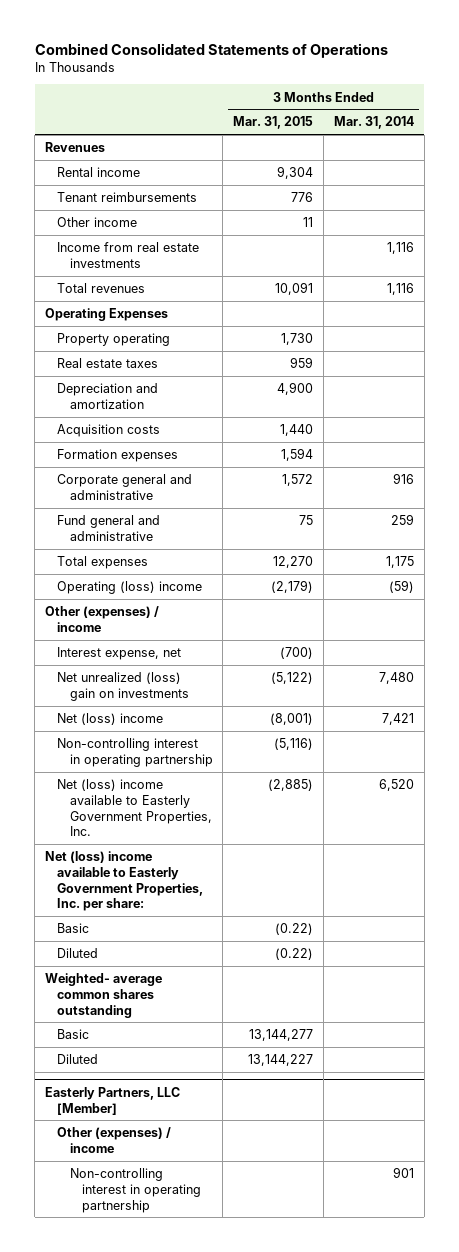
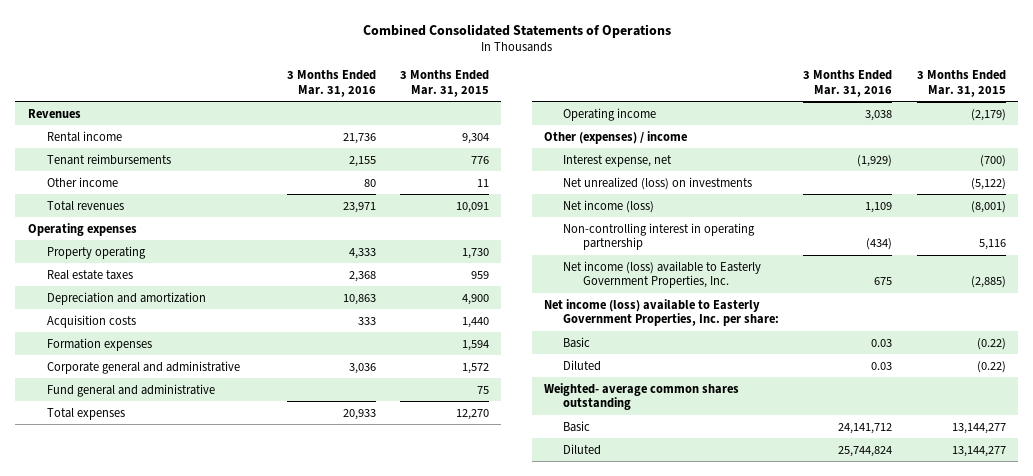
- | 3 Months Ended Mar. 31, 2015 | 3 Months Ended Mar. 31, 2014
+ | 3 Months Ended Mar. 31, 2016 | 3 Months Ended Mar. 31, 2015
- Income from real estate investments | | 1,116
- Operating Expenses
+ Operating expenses
- Operating (loss) income | (2,179) | (59)
+ Operating income | 3,038 | (2,179)
- Net unrealized (loss) gain on investments | (5,122) | 7,480
- Net (loss) income | (8,001) | 7,421
- Non-controlling interest in operating partnership | (5,116) |
- Net (loss) income available to Easterly Government Properties, Inc. | (2,885) | 6,520
- Net (loss) income available to Easterly Government Properties, Inc. per share:
+ Net unrealized (loss) on investments | | (5,122)
+ Net income (loss) | 1,109 | (8,001)
+ Non-controlling interest in operating partnership | (434) | 5,116
+ Net income (loss) available to Easterly Government Properties, Inc. | 675 | (2,885)
+ Net income (loss) available to Easterly Government Properties, Inc. per share:
- Diluted | 13,144,227 |
- Easterly Partners, LLC [Member]
- Other (expenses) / income
- Non-controlling interest in operating partnership | | 901
+ Diluted | 25,744,824 | 13,144,277

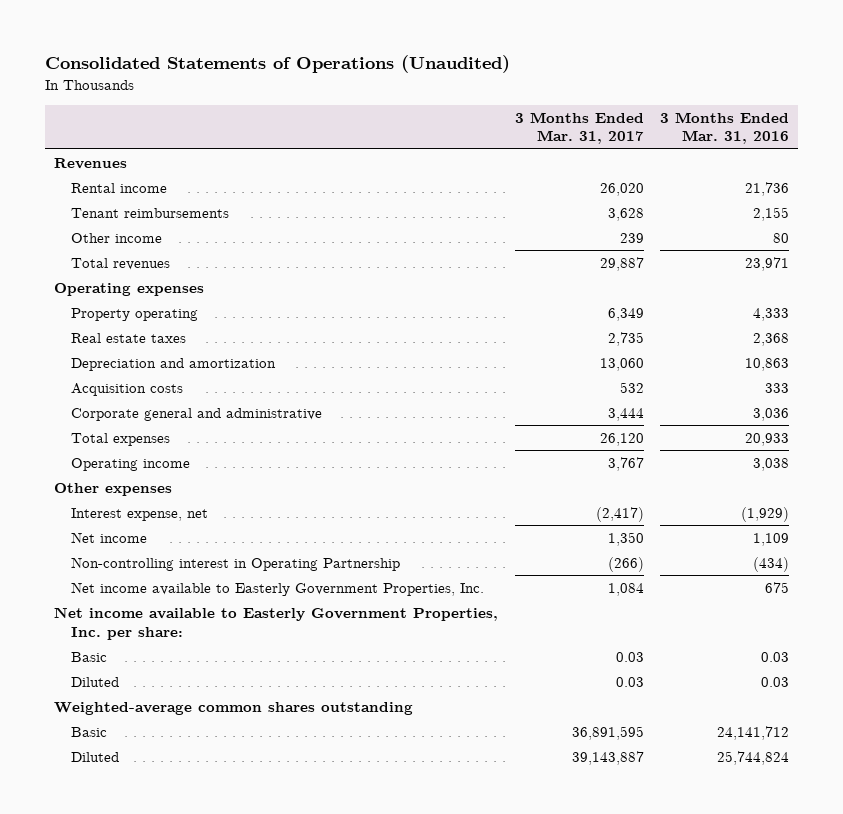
- Combined Consolidated Statements of Operations
+ Consolidated Statements of Operations (Unaudited)
- | 3 Months Ended Mar. 31, 2016 | 3 Months Ended Mar. 31, 2015
+ | 3 Months Ended Mar. 31, 2017 | 3 Months Ended Mar. 31, 2016
- Formation expenses | | 1,594
- Fund general and administrative | | 75
- Other (expenses) / income
+ Other expenses
- Net unrealized (loss) on investments | | (5,122)
- Net income (loss) | 1,109 | (8,001)
- Non-controlling interest in operating partnership | (434) | 5,116
- Net income (loss) available to Easterly Government Properties, Inc. | 675 | (2,885)
- Net income (loss) available to Easterly Government Properties, Inc. per share:
+ Net income | 1,350 | 1,109
+ Non-controlling interest in Operating Partnership | (266) | (434)
+ Net income available to Easterly Government Properties, Inc. | 1,084 | 675
+ Net income available to Easterly Government Properties, Inc. per share:
- Weighted- average common shares outstanding
+ Weighted-average common shares outstanding

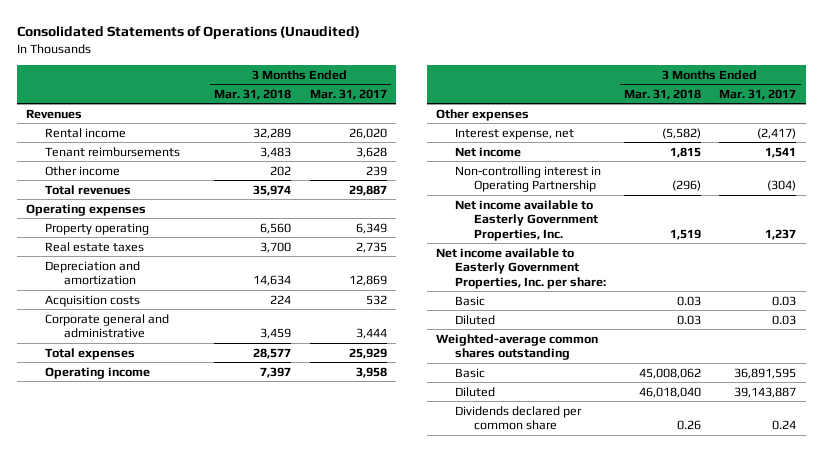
- | 3 Months Ended Mar. 31, 2017 | 3 Months Ended Mar. 31, 2016
+ | 3 Months Ended Mar. 31, 2018 | 3 Months Ended Mar. 31, 2017
- Depreciation and amortization | 13,060 | 10,863
+ Depreciation and amortization | 14,634 | 12,869
- Total expenses | 26,120 | 20,933
- Operating income | 3,767 | 3,038
+ Total expenses | 28,577 | 25,929
+ Operating income | 7,397 | 3,958
- Net income | 1,350 | 1,109
- Non-controlling interest in Operating Partnership | (266) | (434)
- Net income available to Easterly Government Properties, Inc. | 1,084 | 675
+ Net income | 1,815 | 1,541
+ Non-controlling interest in Operating Partnership | (296) | (304)
+ Net income available to Easterly Government Properties, Inc. | 1,519 | 1,237
+ Dividends declared per common share | 0.26 | 0.24

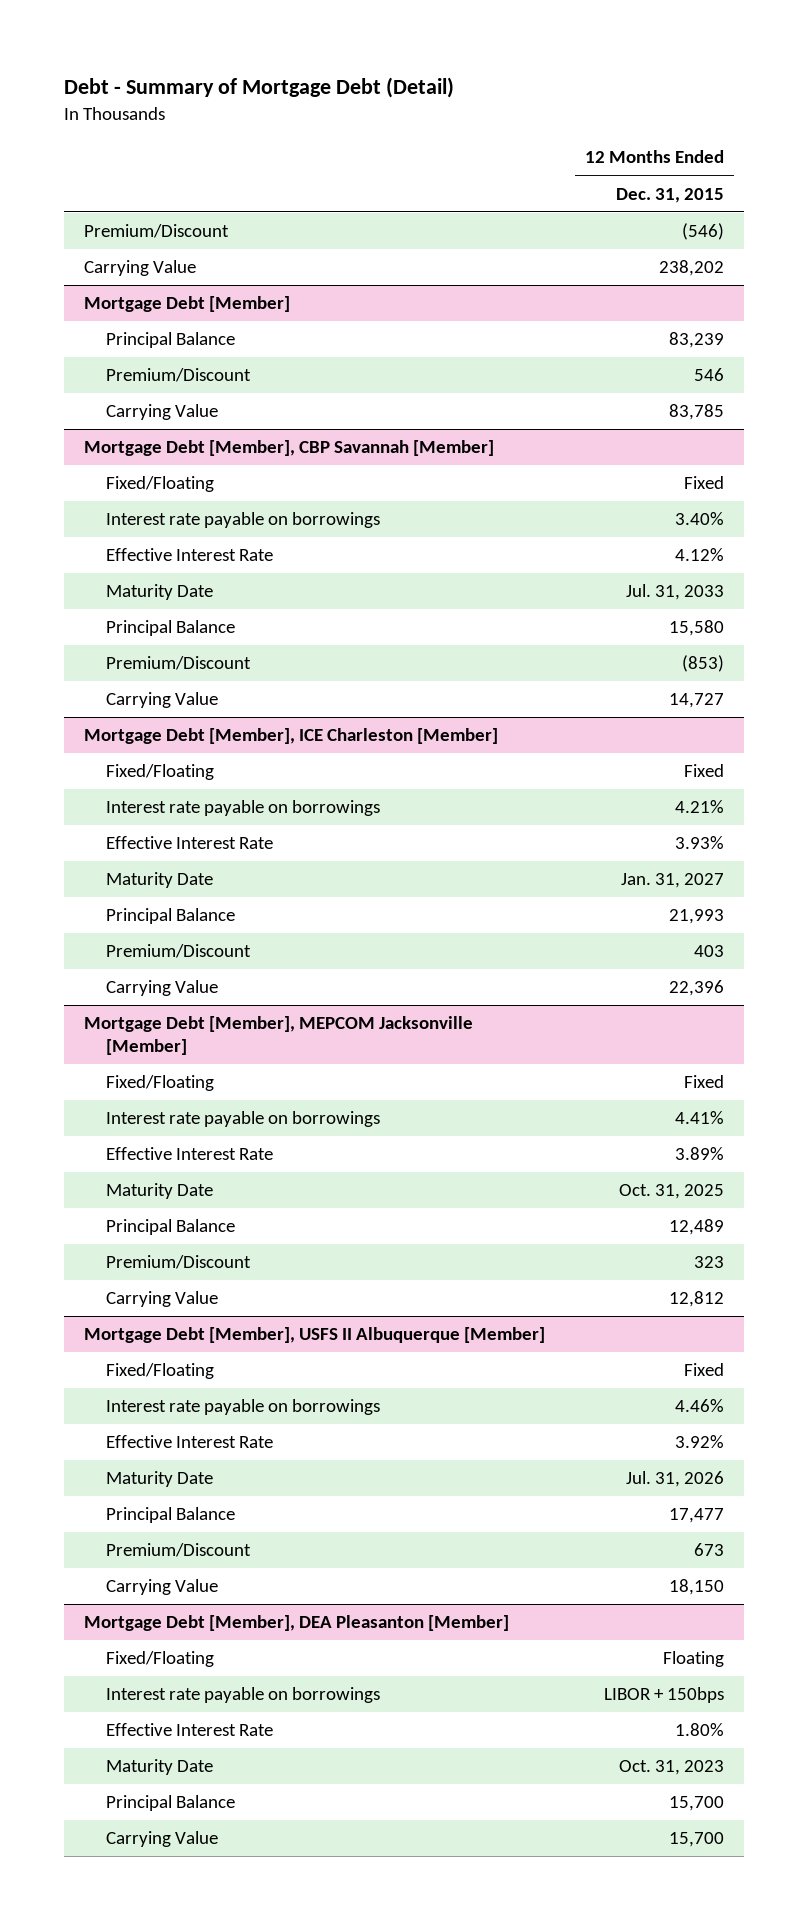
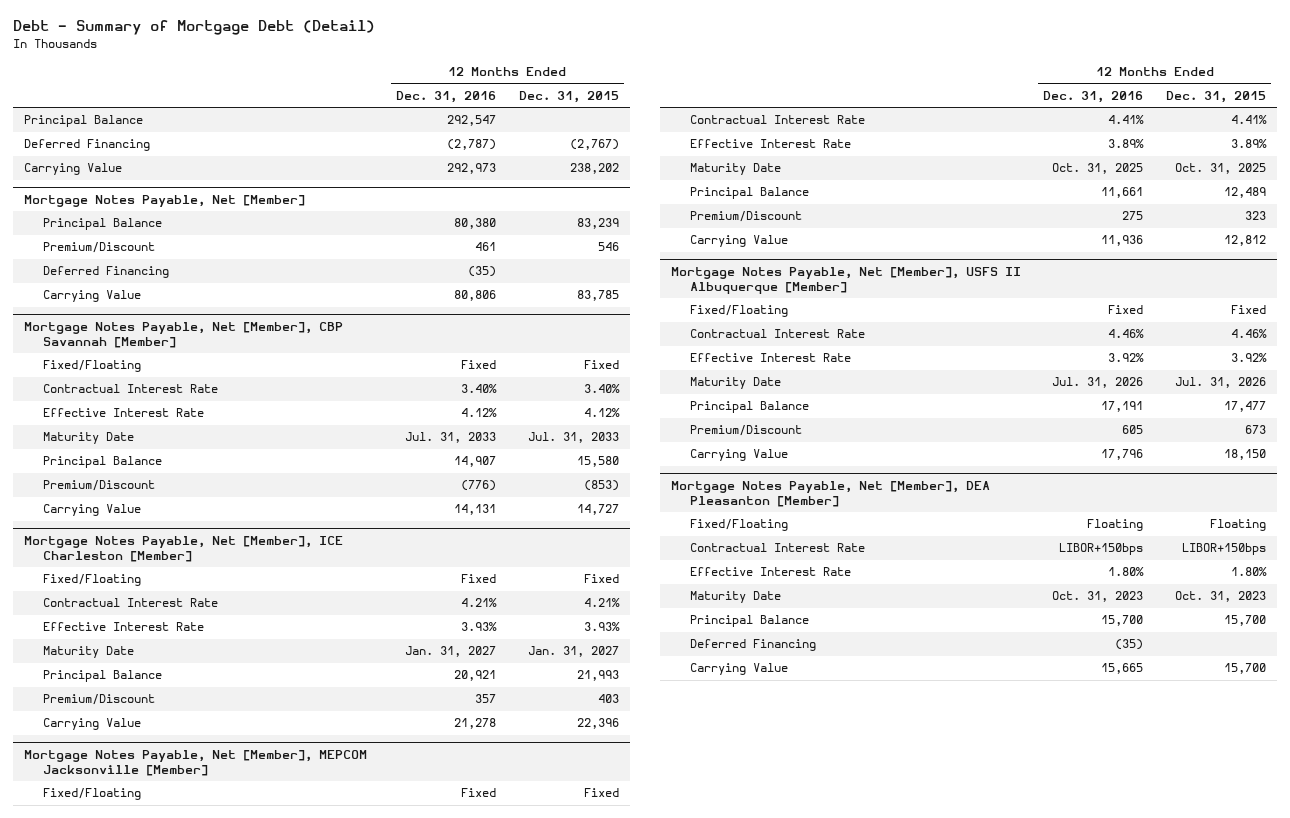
- | 12 Months Ended Dec. 31, 2015
+ | 12 Months Ended Dec. 31, 2016 | 12 Months Ended Dec. 31, 2015
- Premium/Discount | (546)
+ Principal Balance | 292,547 |
+ Deferred Financing | (2,787) | (2,767)
- Mortgage Debt [Member]
+ Mortgage Notes Payable, Net [Member]
+ Deferred Financing | (35) |
- Mortgage Debt [Member], CBP Savannah [Member]
+ Mortgage Notes Payable, Net [Member], CBP Savannah [Member]
- Interest rate payable on borrowings | 3.40%
+ Contractual Interest Rate | 3.40% | 3.40%
- Mortgage Debt [Member], ICE Charleston [Member]
+ Mortgage Notes Payable, Net [Member], ICE Charleston [Member]
- Interest rate payable on borrowings | 4.21%
+ Contractual Interest Rate | 4.21% | 4.21%
- Mortgage Debt [Member], MEPCOM Jacksonville [Member]
+ Mortgage Notes Payable, Net [Member], MEPCOM Jacksonville [Member]
- Interest rate payable on borrowings | 4.41%
+ Contractual Interest Rate | 4.41% | 4.41%
- Mortgage Debt [Member], USFS II Albuquerque [Member]
+ Mortgage Notes Payable, Net [Member], USFS II Albuquerque [Member]
- Interest rate payable on borrowings | 4.46%
+ Contractual Interest Rate | 4.46% | 4.46%
- Mortgage Debt [Member], DEA Pleasanton [Member]
+ Mortgage Notes Payable, Net [Member], DEA Pleasanton [Member]
- Interest rate payable on borrowings | LIBOR + 150bps
+ Contractual Interest Rate | LIBOR+150bps | LIBOR+150bps
+ Deferred Financing | (35) |

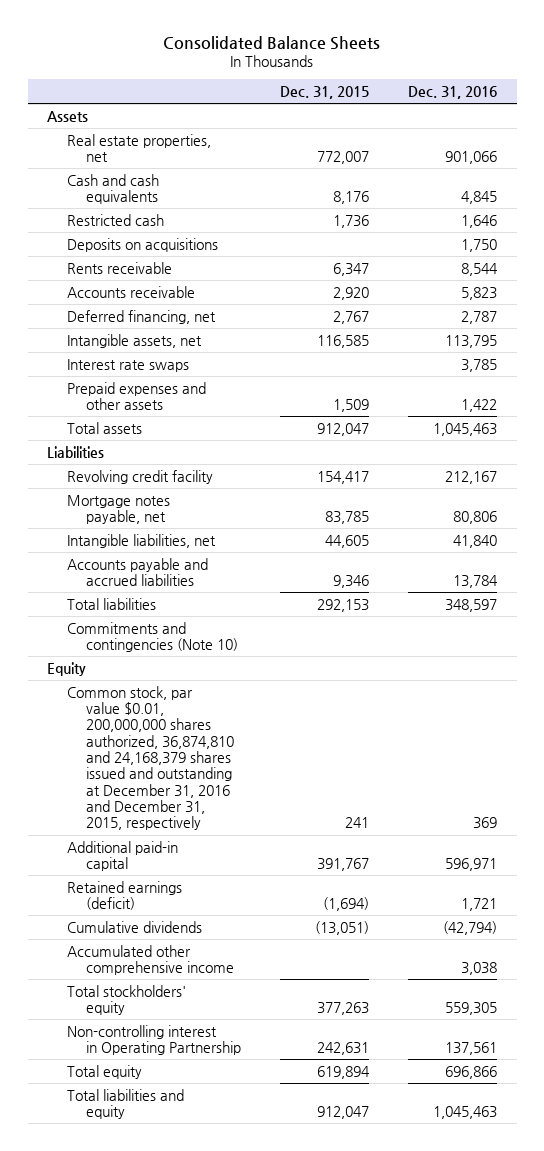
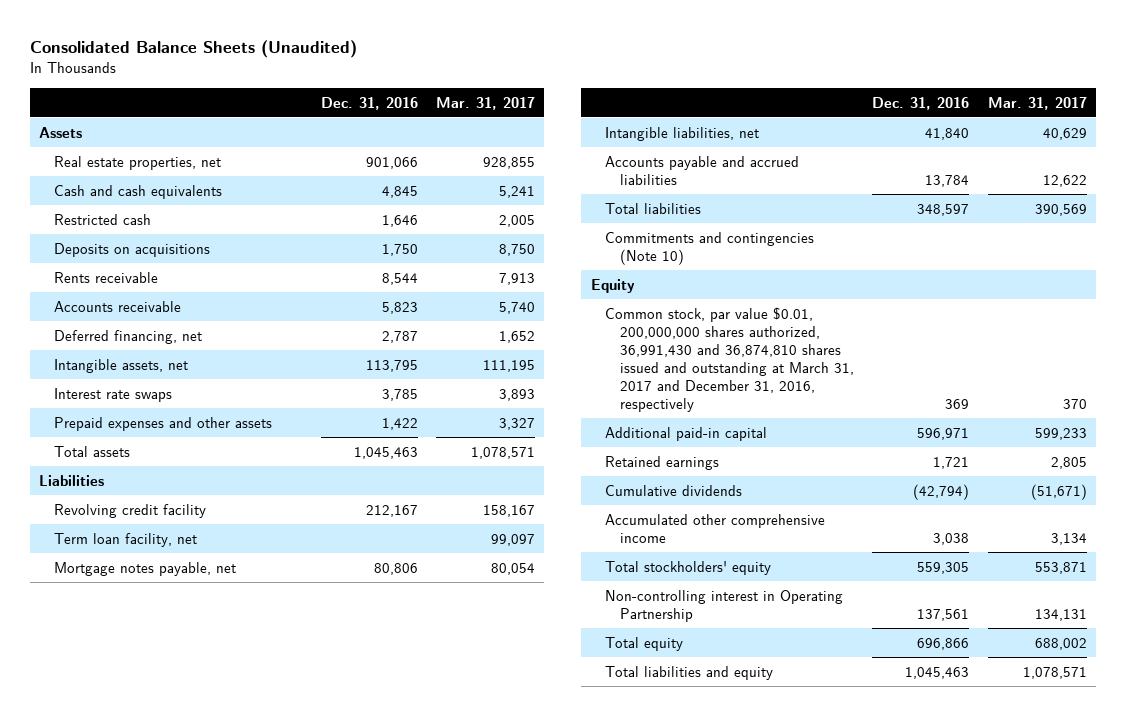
- Consolidated Balance Sheets
+ Consolidated Balance Sheets (Unaudited)
- | Dec. 31, 2015 | Dec. 31, 2016
+ | Dec. 31, 2016 | Mar. 31, 2017
+ Term loan facility, net | | 99,097
- Common stock, par value $0.01, 200,000,000 shares authorized, 36,874,810 and 24,168,379 shares issued and outstanding at December 31, 2016 and December 31, 2015, respectively | 241 | 369
+ Common stock, par value $0.01, 200,000,000 shares authorized, 36,991,430 and 36,874,810 shares issued and outstanding at March 31, 2017 and December 31, 2016, respectively | 369 | 370
- Retained earnings (deficit) | (1,694) | 1,721
+ Retained earnings | 1,721 | 2,805

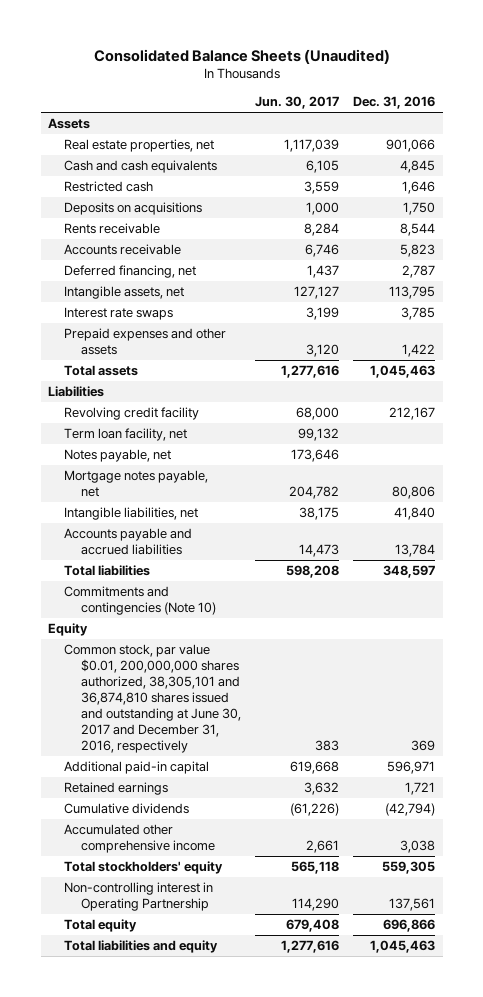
- | Dec. 31, 2016 | Mar. 31, 2017
+ | Jun. 30, 2017 | Dec. 31, 2016
+ Notes payable, net | 173,646 |
- Common stock, par value $0.01, 200,000,000 shares authorized, 36,991,430 and 36,874,810 shares issued and outstanding at March 31, 2017 and December 31, 2016, respectively | 369 | 370
+ Common stock, par value $0.01, 200,000,000 shares authorized, 38,305,101 and 36,874,810 shares issued and outstanding at June 30, 2017 and December 31, 2016, respectively | 383 | 369

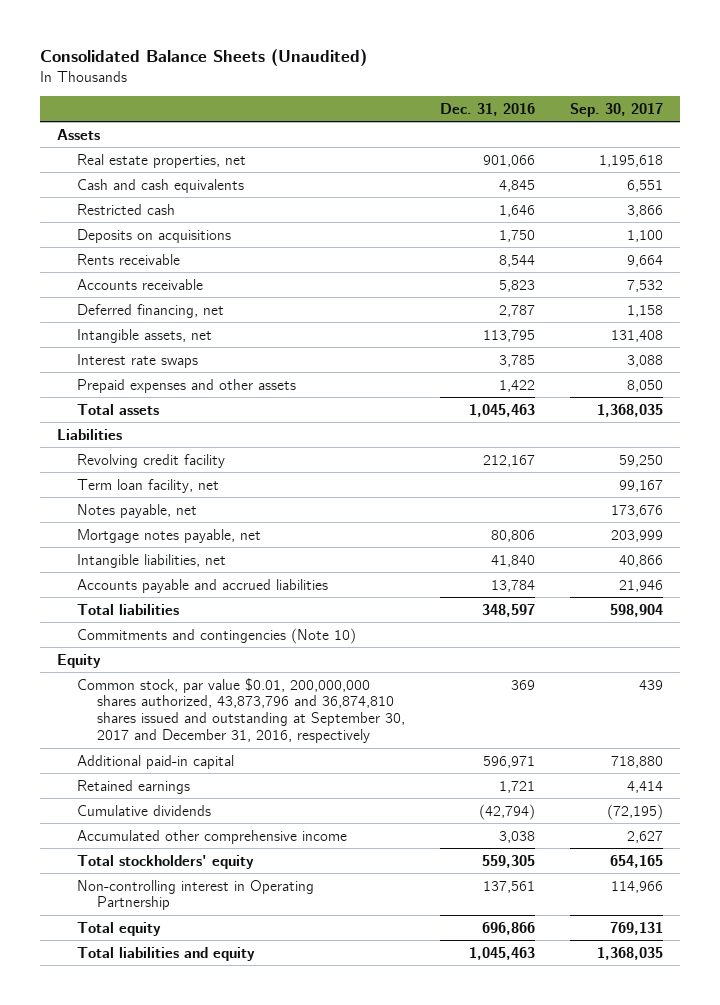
- | Jun. 30, 2017 | Dec. 31, 2016
+ | Dec. 31, 2016 | Sep. 30, 2017
- Common stock, par value $0.01, 200,000,000 shares authorized, 38,305,101 and 36,874,810 shares issued and outstanding at June 30, 2017 and December 31, 2016, respectively | 383 | 369
+ Common stock, par value $0.01, 200,000,000 shares authorized, 43,873,796 and 36,874,810 shares issued and outstanding at September 30, 2017 and December 31, 2016, respectively | 369 | 439

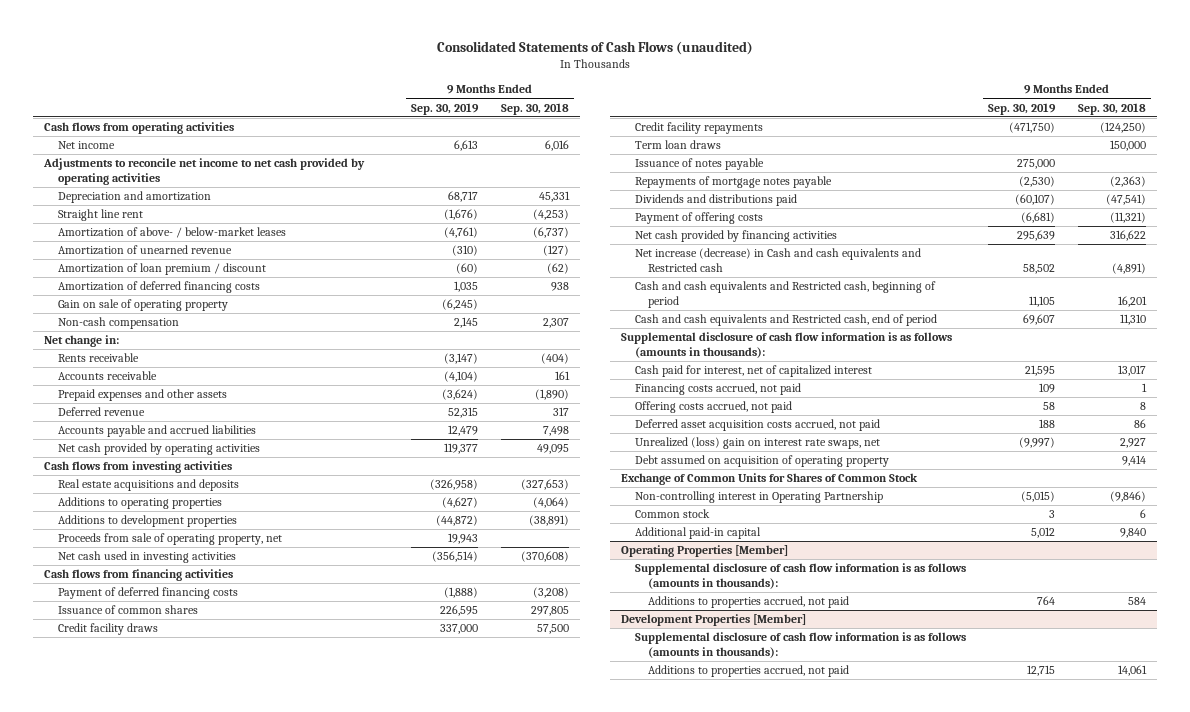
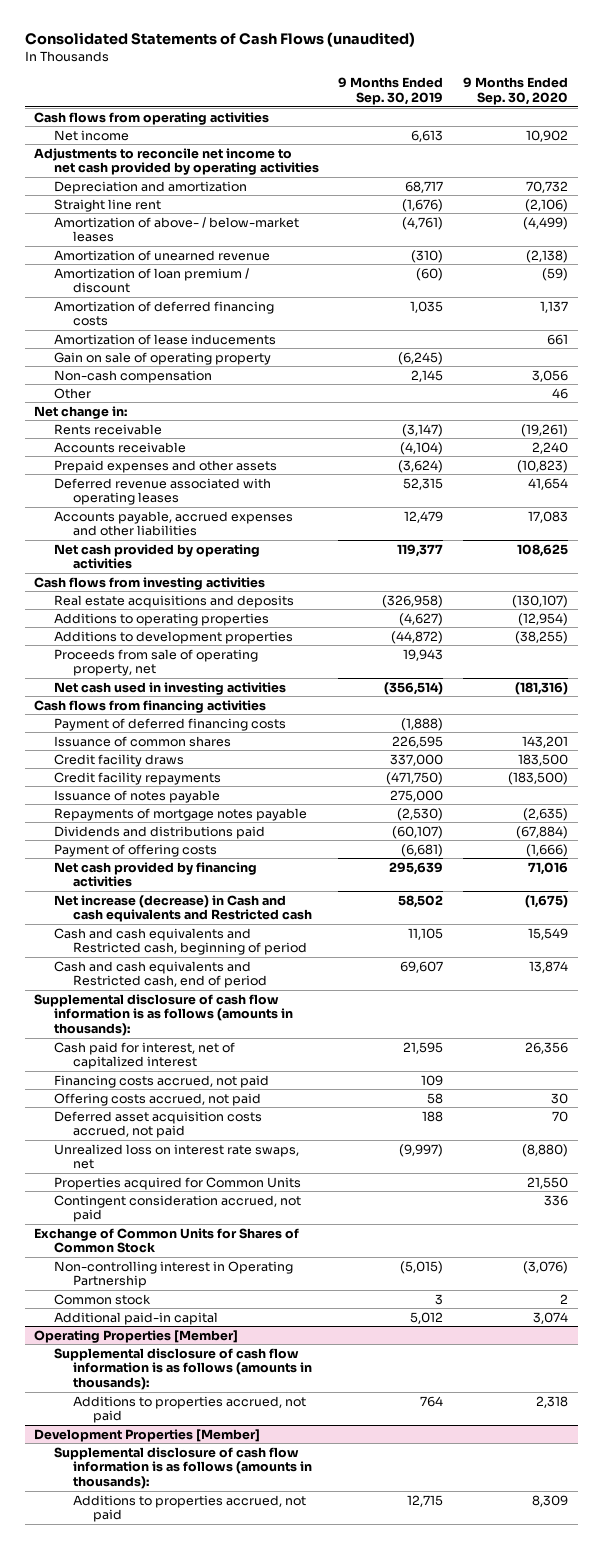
- | 9 Months Ended Sep. 30, 2019 | 9 Months Ended Sep. 30, 2018
+ | 9 Months Ended Sep. 30, 2019 | 9 Months Ended Sep. 30, 2020
+ Amortization of lease inducements | | 661
+ Other | | 46
- Deferred revenue | 52,315 | 317
- Accounts payable and accrued liabilities | 12,479 | 7,498
+ Deferred revenue associated with operating leases | 52,315 | 41,654
+ Accounts payable, accrued expenses and other liabilities | 12,479 | 17,083
- Term loan draws | | 150,000
- Unrealized (loss) gain on interest rate swaps, net | (9,997) | 2,927
- Debt assumed on acquisition of operating property | | 9,414
+ Unrealized loss on interest rate swaps, net | (9,997) | (8,880)
+ Properties acquired for Common Units | | 21,550
+ Contingent consideration accrued, not paid | | 336

